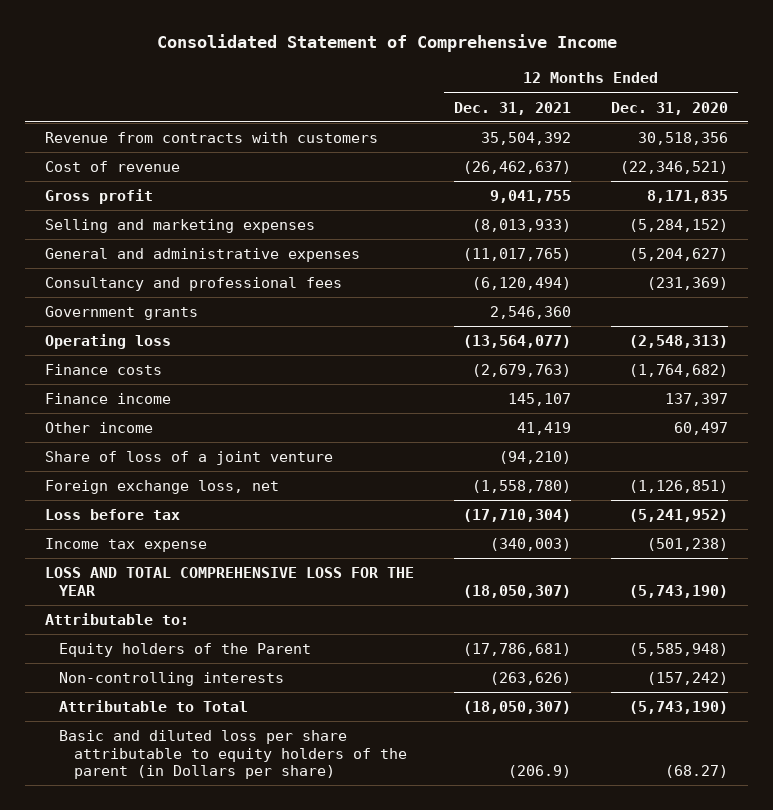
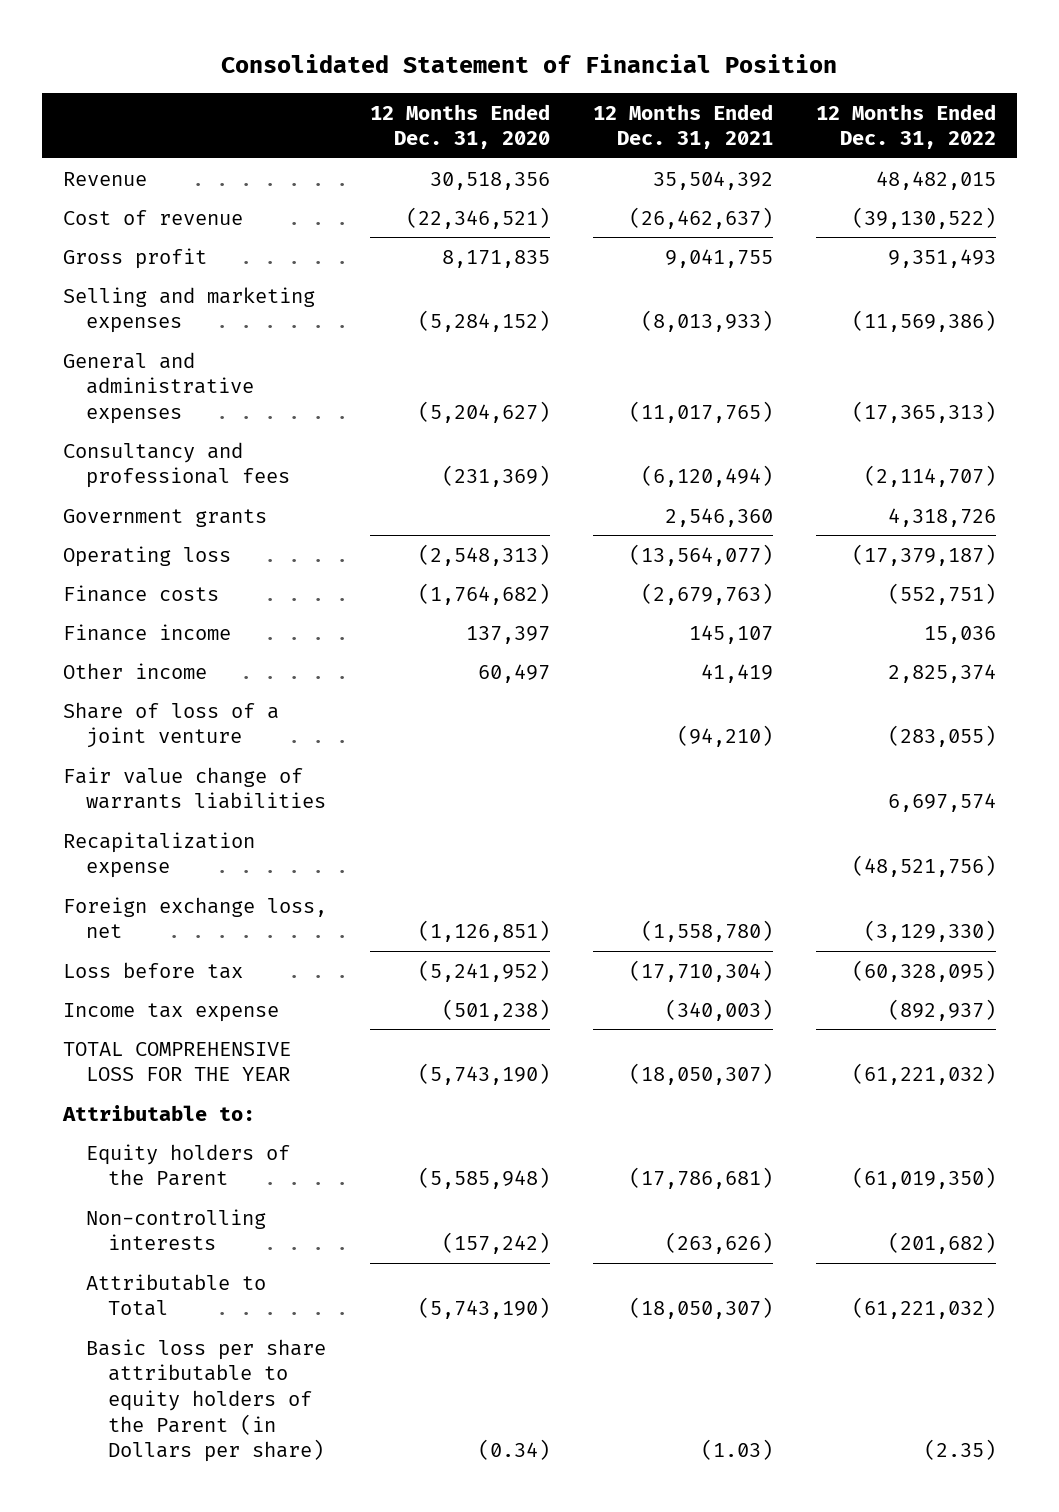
- Consolidated Statement of Comprehensive Income
+ Consolidated Statement of Financial Position
- | 12 Months Ended Dec. 31, 2021 | 12 Months Ended Dec. 31, 2020
+ | 12 Months Ended Dec. 31, 2020 | 12 Months Ended Dec. 31, 2021 | 12 Months Ended Dec. 31, 2022
- Revenue from contracts with customers | 35,504,392 | 30,518,356
+ Revenue | 30,518,356 | 35,504,392 | 48,482,015
+ Fair value change of warrants liabilities | | | 6,697,574
+ Recapitalization expense | | | (48,521,756)
- LOSS AND TOTAL COMPREHENSIVE LOSS FOR THE YEAR | (18,050,307) | (5,743,190)
+ TOTAL COMPREHENSIVE LOSS FOR THE YEAR | (5,743,190) | (18,050,307) | (61,221,032)
- Basic and diluted loss per share attributable to equity holders of the parent (in Dollars per share) | (206.9) | (68.27)
+ Basic loss per share attributable to equity holders of the Parent (in Dollars per share) | (0.34) | (1.03) | (2.35)

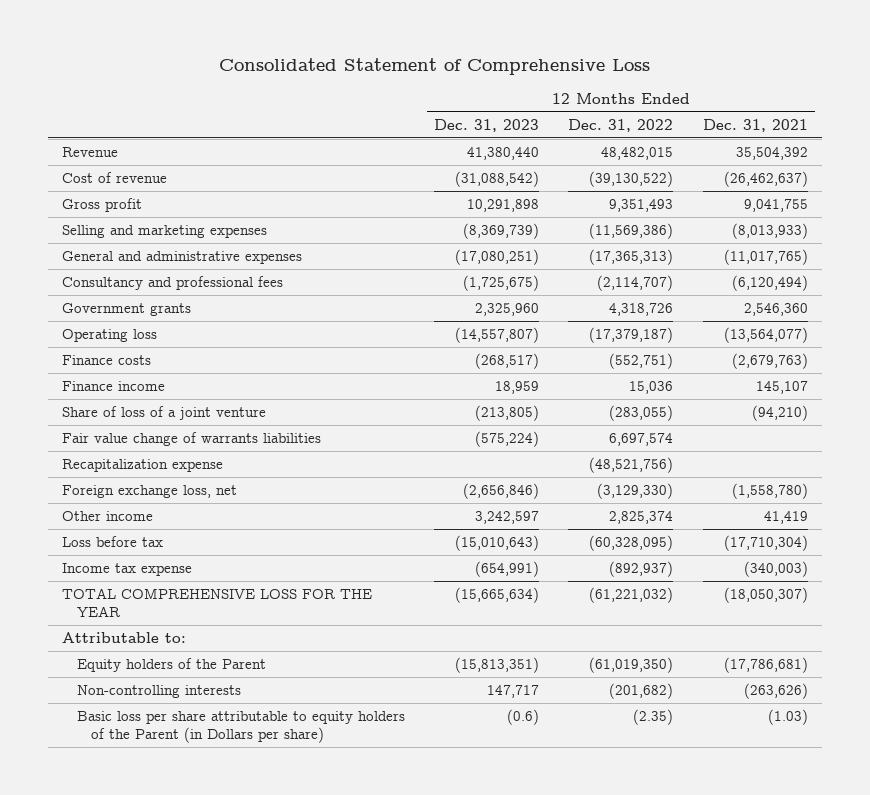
- Consolidated Statement of Financial Position
+ Consolidated Statement of Comprehensive Loss
- | 12 Months Ended Dec. 31, 2020 | 12 Months Ended Dec. 31, 2021 | 12 Months Ended Dec. 31, 2022
+ | 12 Months Ended Dec. 31, 2023 | 12 Months Ended Dec. 31, 2022 | 12 Months Ended Dec. 31, 2021
moved down: Other income | 3,242,597 | 2,825,374 | 41,419
- Attributable to Total | (5,743,190) | (18,050,307) | (61,221,032)

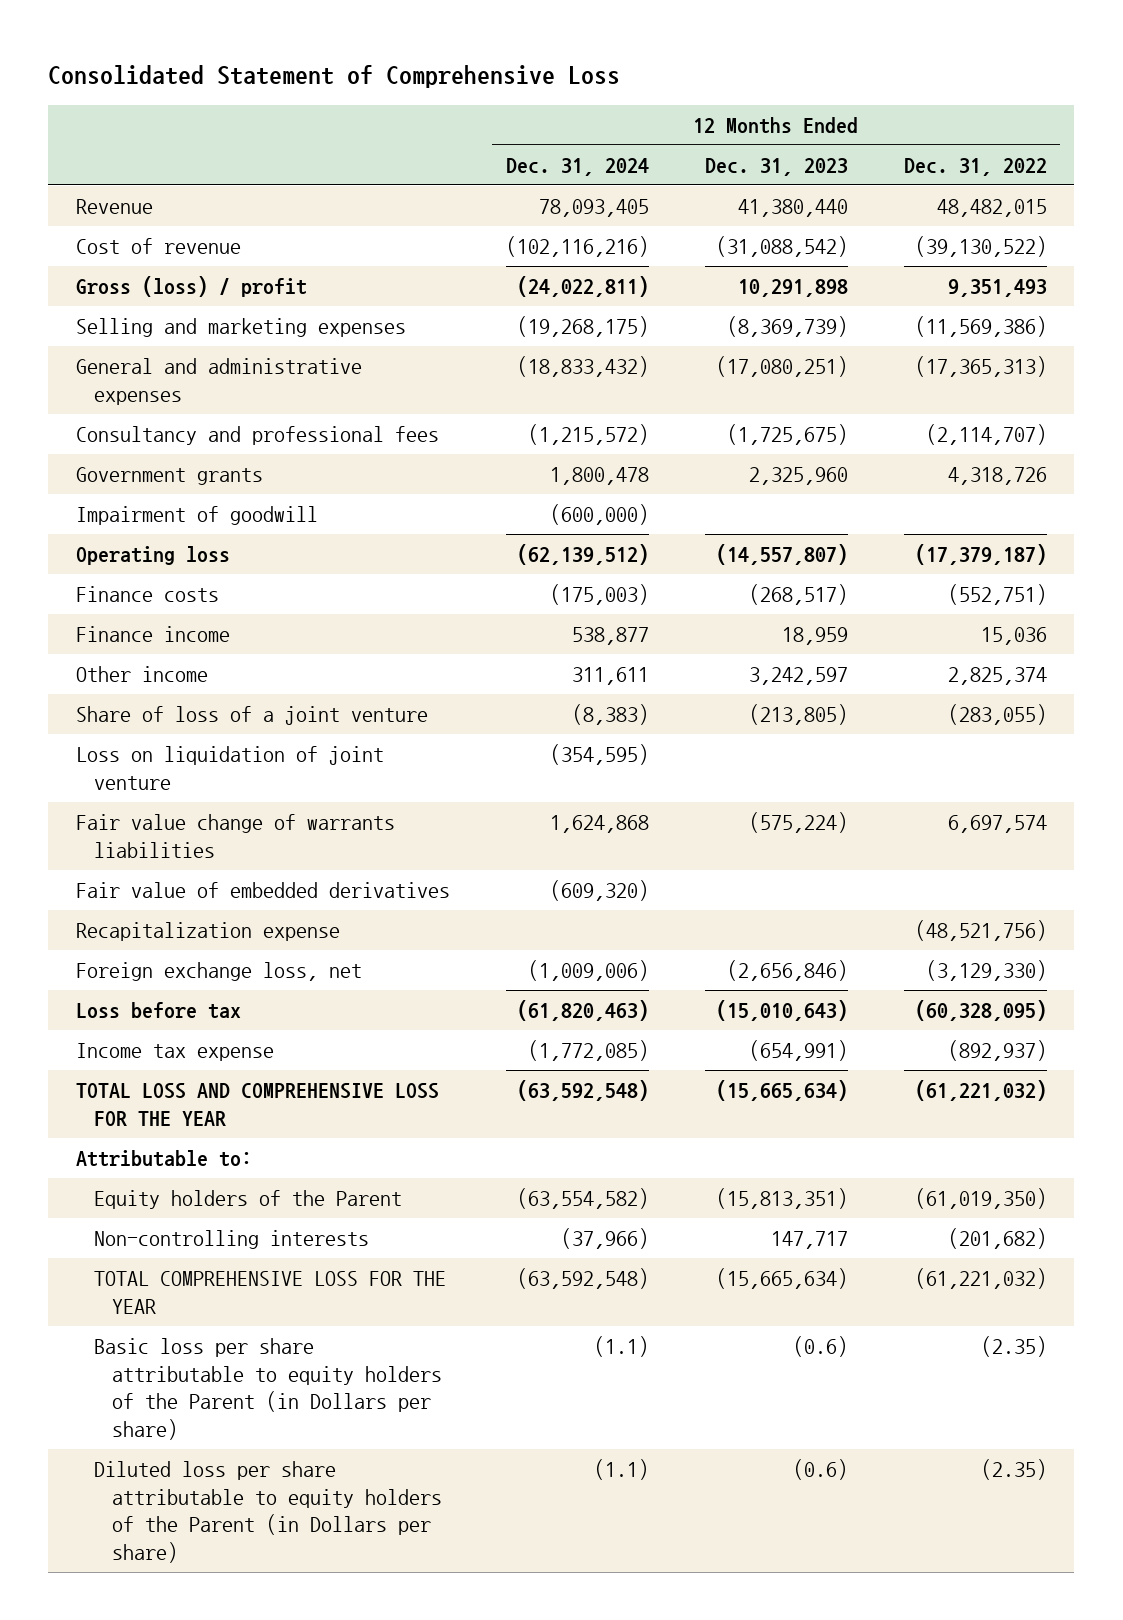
- | 12 Months Ended Dec. 31, 2023 | 12 Months Ended Dec. 31, 2022 | 12 Months Ended Dec. 31, 2021
+ | 12 Months Ended Dec. 31, 2024 | 12 Months Ended Dec. 31, 2023 | 12 Months Ended Dec. 31, 2022
- Gross profit | 10,291,898 | 9,351,493 | 9,041,755
+ Gross (loss) / profit | (24,022,811) | 10,291,898 | 9,351,493
+ Impairment of goodwill | (600,000) | |
moved up: Other income | 311,611 | 3,242,597 | 2,825,374
+ Loss on liquidation of joint venture | (354,595) | |
+ Fair value of embedded derivatives | (609,320) | |
+ TOTAL LOSS AND COMPREHENSIVE LOSS FOR THE YEAR | (63,592,548) | (15,665,634) | (61,221,032)
moved down: TOTAL COMPREHENSIVE LOSS FOR THE YEAR | (63,592,548) | (15,665,634) | (61,221,032)
+ Diluted loss per share attributable to equity holders of the Parent (in Dollars per share) | (1.1) | (0.6) | (2.35)

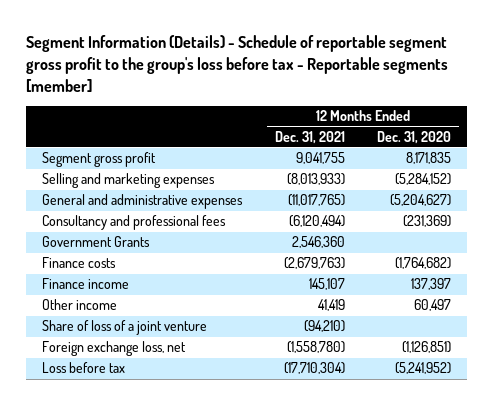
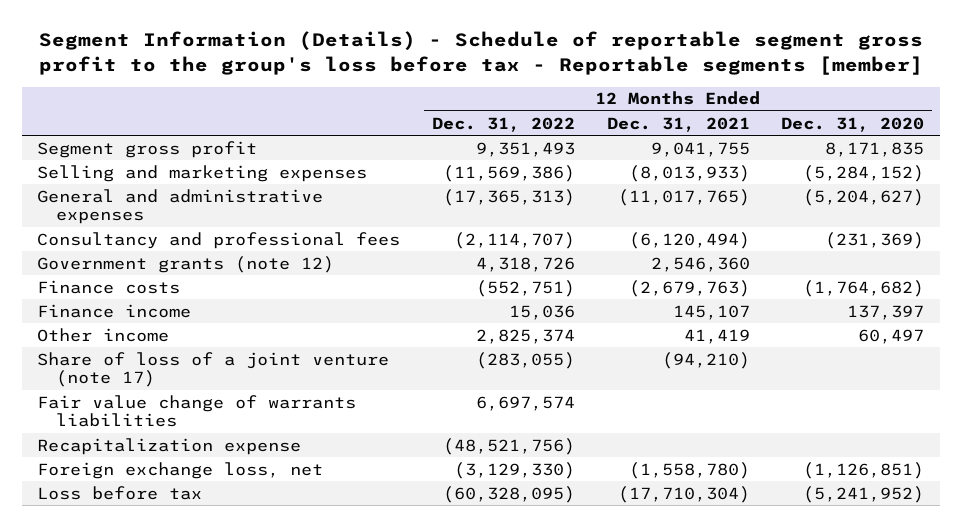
- | 12 Months Ended Dec. 31, 2021 | 12 Months Ended Dec. 31, 2020
+ | 12 Months Ended Dec. 31, 2022 | 12 Months Ended Dec. 31, 2021 | 12 Months Ended Dec. 31, 2020
- Government Grants | 2,546,360 |
+ Government grants (note 12) | 4,318,726 | 2,546,360 |
- Share of loss of a joint venture | (94,210) |
+ Share of loss of a joint venture (note 17) | (283,055) | (94,210) |
+ Fair value change of warrants liabilities | 6,697,574 | |
+ Recapitalization expense | (48,521,756) | |

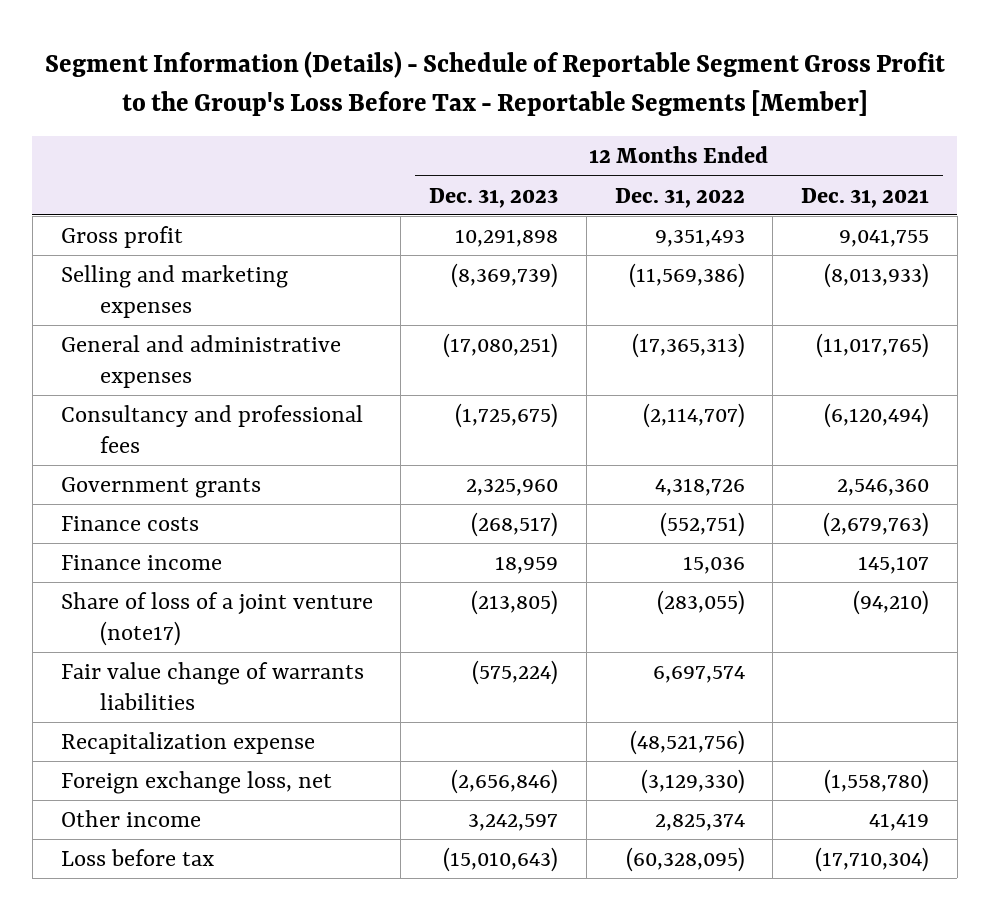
- Segment Information (Details) - Schedule of reportable segment gross profit to the group's loss before tax - Reportable segments [member]
+ Segment Information (Details) - Schedule of Reportable Segment Gross Profit to the Group's Loss Before Tax - Reportable Segments [Member]
- | 12 Months Ended Dec. 31, 2022 | 12 Months Ended Dec. 31, 2021 | 12 Months Ended Dec. 31, 2020
+ | 12 Months Ended Dec. 31, 2023 | 12 Months Ended Dec. 31, 2022 | 12 Months Ended Dec. 31, 2021
- Segment gross profit | 9,351,493 | 9,041,755 | 8,171,835
+ Gross profit | 10,291,898 | 9,351,493 | 9,041,755
- Government grants (note 12) | 4,318,726 | 2,546,360 |
+ Government grants | 2,325,960 | 4,318,726 | 2,546,360
- Share of loss of a joint venture (note 17) | (283,055) | (94,210) |
+ Share of loss of a joint venture (note17) | (213,805) | (283,055) | (94,210)
moved down: Other income | 3,242,597 | 2,825,374 | 41,419

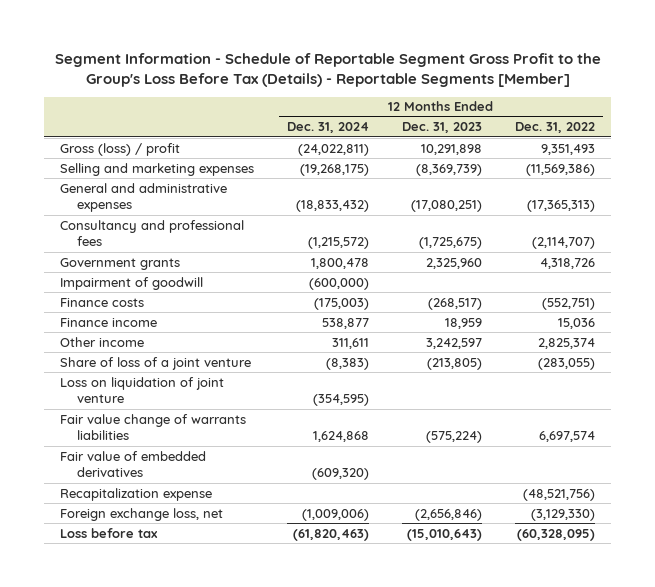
- Segment Information (Details) - Schedule of Reportable Segment Gross Profit to the Group's Loss Before Tax - Reportable Segments [Member]
+ Segment Information - Schedule of Reportable Segment Gross Profit to the Group's Loss Before Tax (Details) - Reportable Segments [Member]
- | 12 Months Ended Dec. 31, 2023 | 12 Months Ended Dec. 31, 2022 | 12 Months Ended Dec. 31, 2021
+ | 12 Months Ended Dec. 31, 2024 | 12 Months Ended Dec. 31, 2023 | 12 Months Ended Dec. 31, 2022
- Gross profit | 10,291,898 | 9,351,493 | 9,041,755
+ Gross (loss) / profit | (24,022,811) | 10,291,898 | 9,351,493
+ Impairment of goodwill | (600,000) | |
- Share of loss of a joint venture (note17) | (213,805) | (283,055) | (94,210)
moved up: Other income | 311,611 | 3,242,597 | 2,825,374
+ Share of loss of a joint venture | (8,383) | (213,805) | (283,055)
+ Loss on liquidation of joint venture | (354,595) | |
+ Fair value of embedded derivatives | (609,320) | |

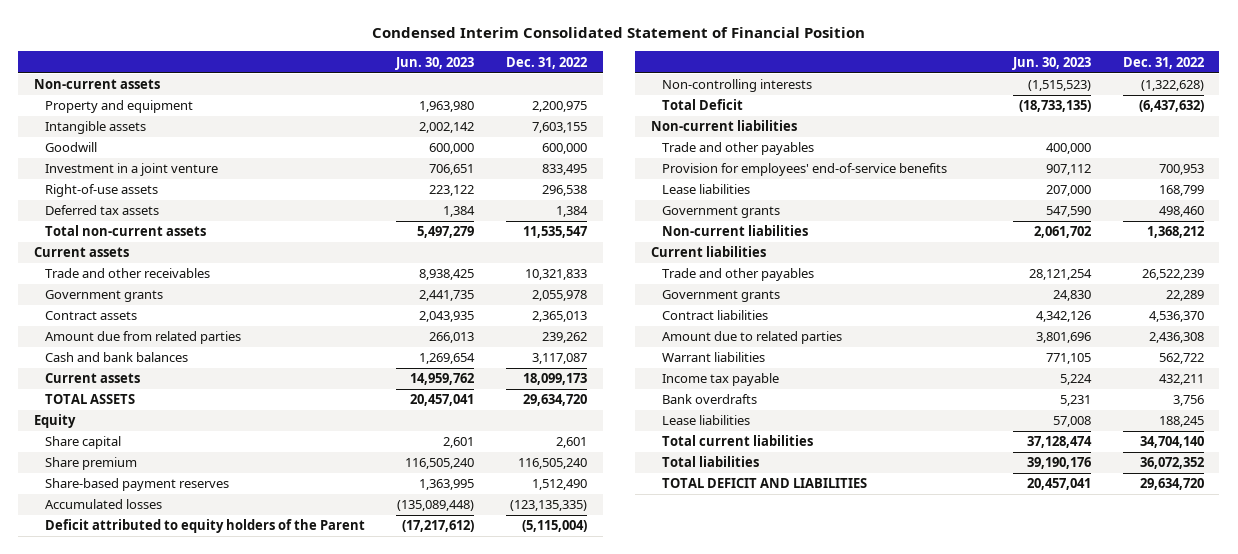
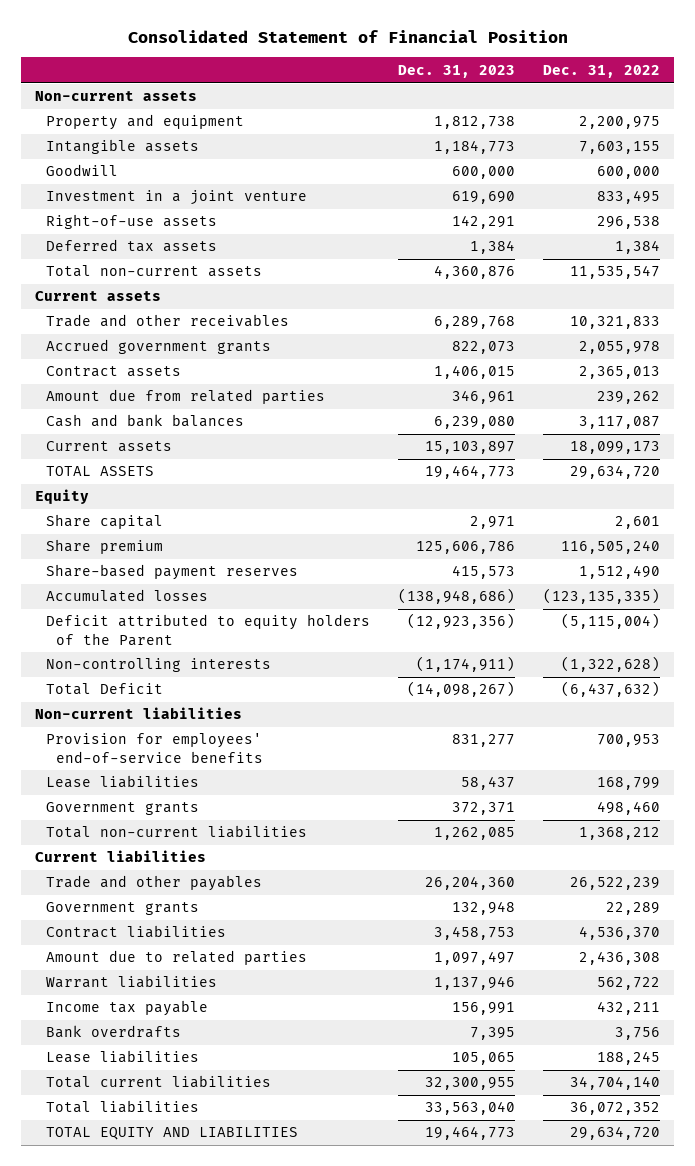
- Condensed Interim Consolidated Statement of Financial Position
+ Consolidated Statement of Financial Position
- | Jun. 30, 2023 | Dec. 31, 2022
+ | Dec. 31, 2023 | Dec. 31, 2022
- Government grants | 2,441,735 | 2,055,978
+ Accrued government grants | 822,073 | 2,055,978
- Trade and other payables | 400,000 |
- Non-current liabilities | 2,061,702 | 1,368,212
+ Total non-current liabilities | 1,262,085 | 1,368,212
- TOTAL DEFICIT AND LIABILITIES | 20,457,041 | 29,634,720
+ TOTAL EQUITY AND LIABILITIES | 19,464,773 | 29,634,720

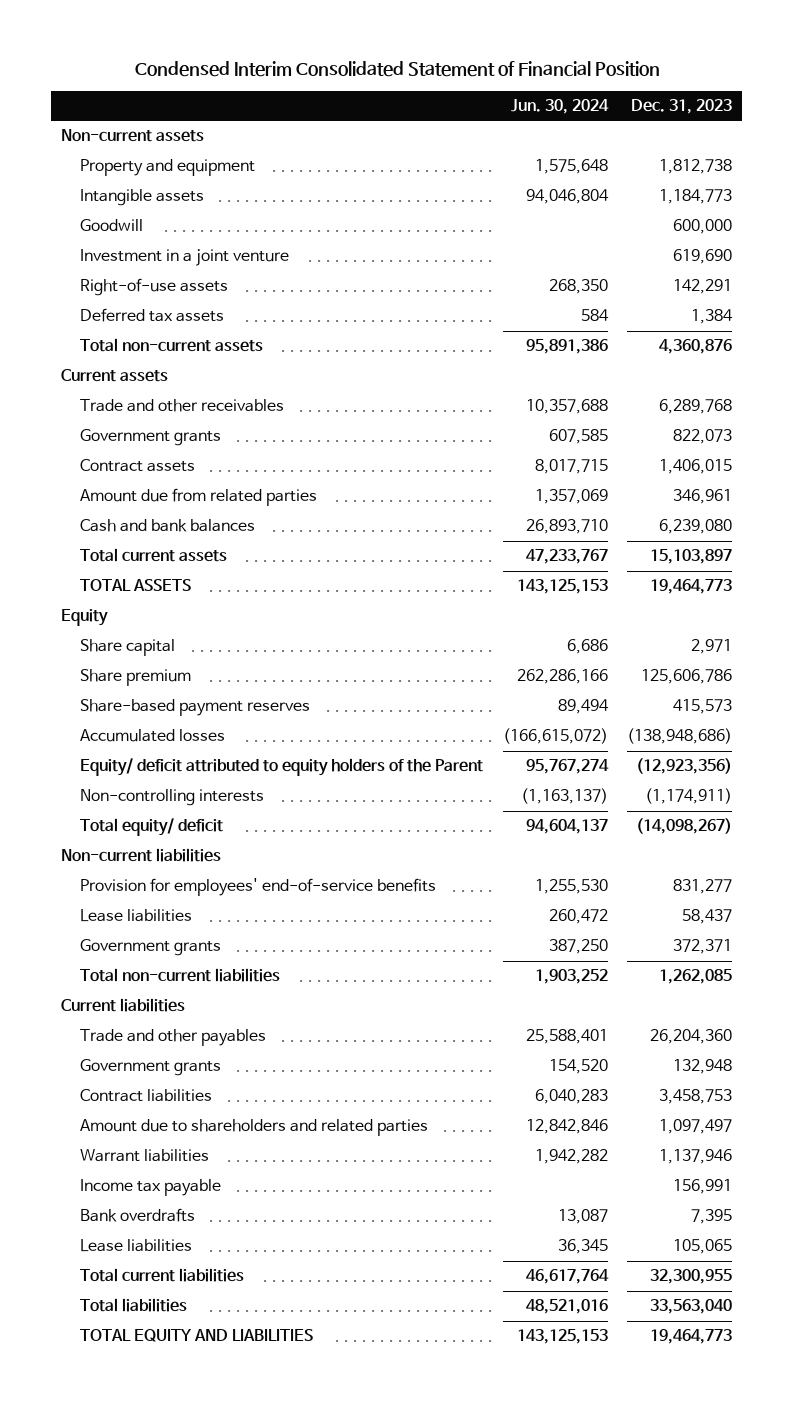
- Consolidated Statement of Financial Position
+ Condensed Interim Consolidated Statement of Financial Position
- | Dec. 31, 2023 | Dec. 31, 2022
+ | Jun. 30, 2024 | Dec. 31, 2023
- Accrued government grants | 822,073 | 2,055,978
+ Government grants | 607,585 | 822,073
- Current assets | 15,103,897 | 18,099,173
+ Total current assets | 47,233,767 | 15,103,897
- Deficit attributed to equity holders of the Parent | (12,923,356) | (5,115,004)
+ Equity/ deficit attributed to equity holders of the Parent | 95,767,274 | (12,923,356)
- Total Deficit | (14,098,267) | (6,437,632)
+ Total equity/ deficit | 94,604,137 | (14,098,267)
- Amount due to related parties | 1,097,497 | 2,436,308
+ Amount due to shareholders and related parties | 12,842,846 | 1,097,497

